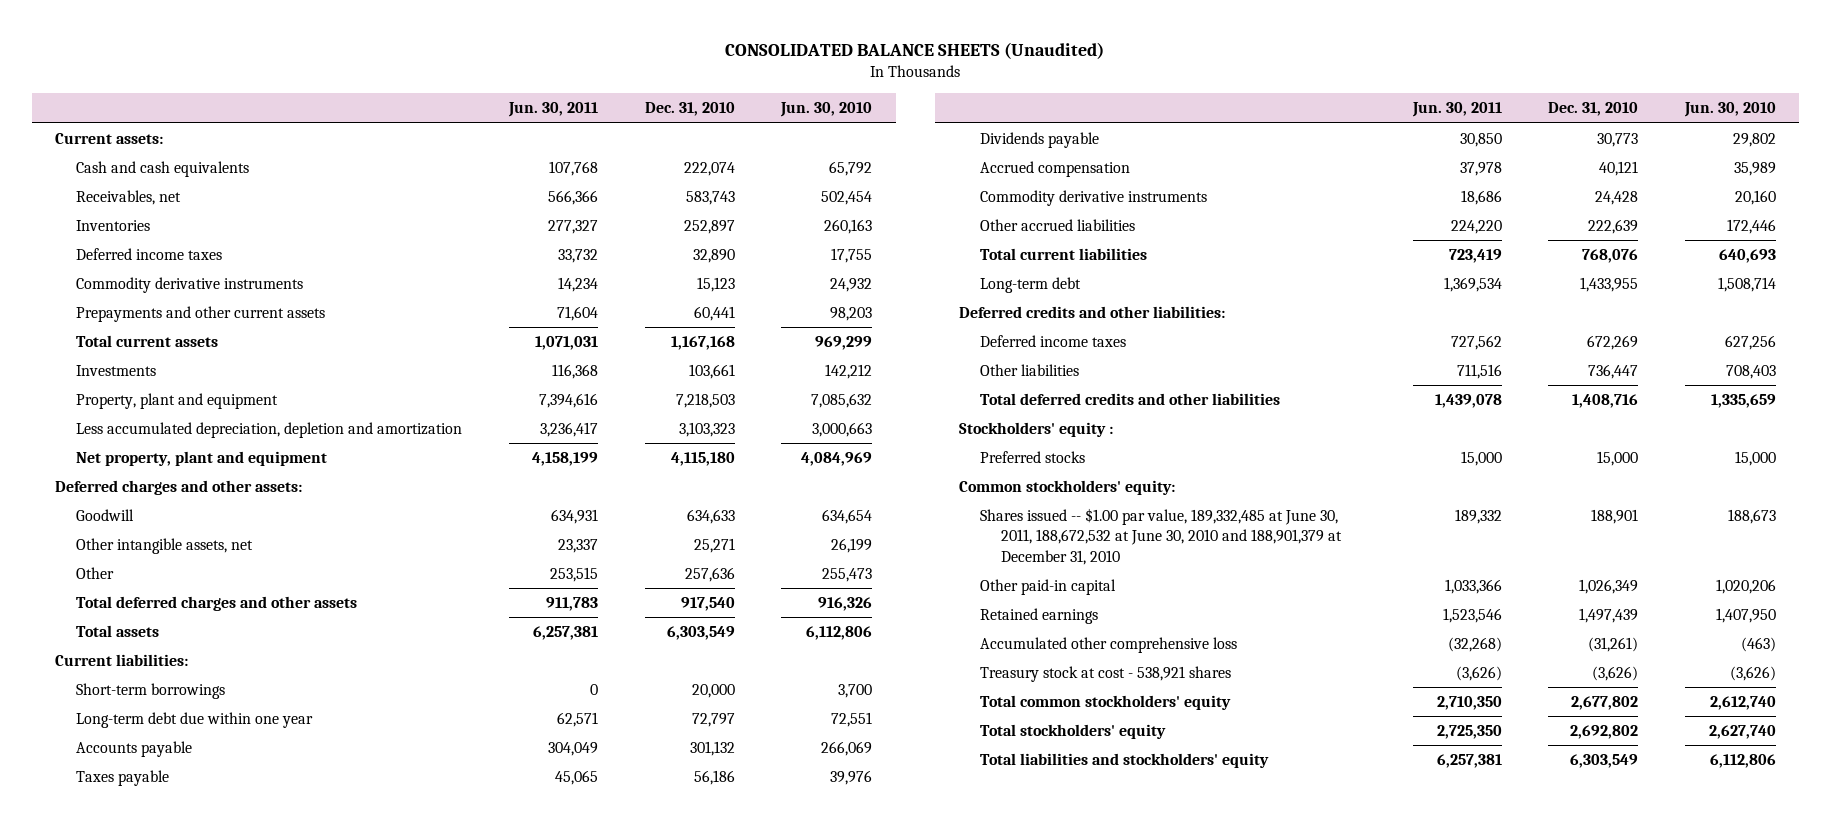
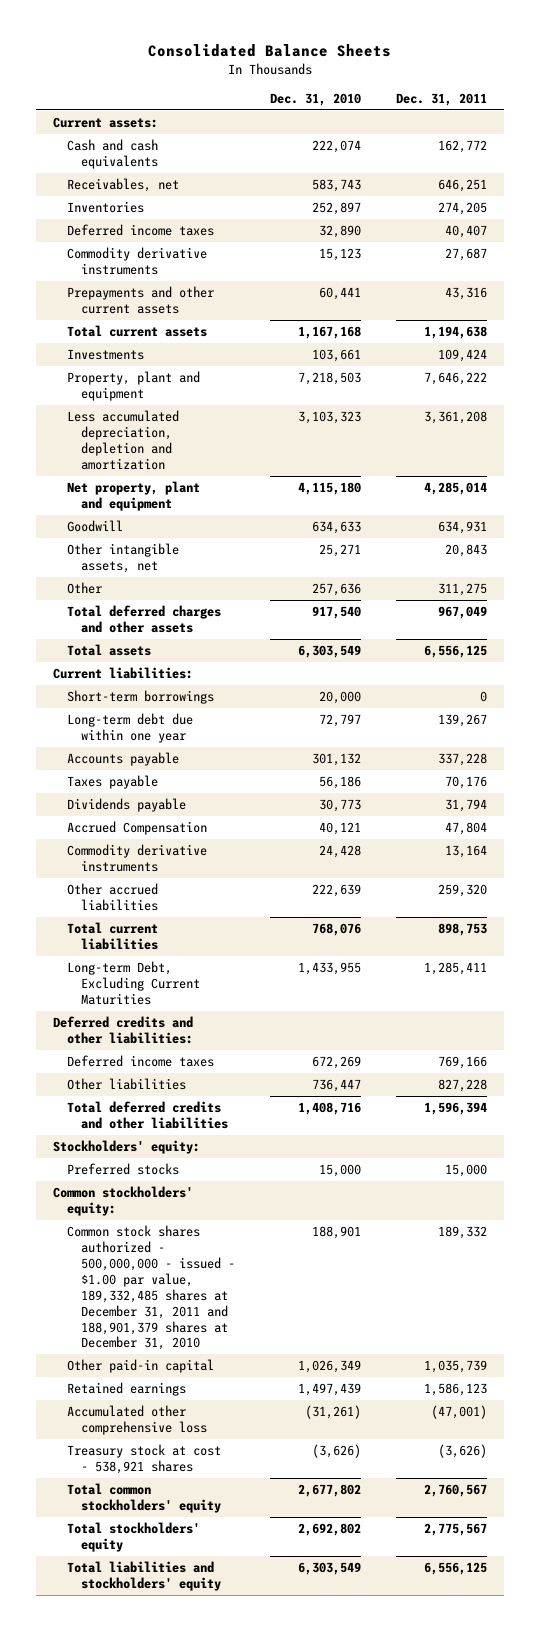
- CONSOLIDATED BALANCE SHEETS (Unaudited)
+ Consolidated Balance Sheets
- | Jun. 30, 2011 | Dec. 31, 2010 | Jun. 30, 2010
+ | Dec. 31, 2010 | Dec. 31, 2011
- Deferred charges and other assets:
- Accrued compensation | 37,978 | 40,121 | 35,989
+ Accrued Compensation | 40,121 | 47,804
- Long-term debt | 1,369,534 | 1,433,955 | 1,508,714
+ Long-term Debt, Excluding Current Maturities | 1,433,955 | 1,285,411
- Stockholders' equity :
+ Stockholders' equity:
- Shares issued -- $1.00 par value, 189,332,485 at June 30, 2011, 188,672,532 at June 30, 2010 and 188,901,379 at December 31, 2010 | 189,332 | 188,901 | 188,673
+ Common stock shares authorized - 500,000,000 - issued - $1.00 par value, 189,332,485 shares at December 31, 2011 and 188,901,379 shares at December 31, 2010 | 188,901 | 189,332

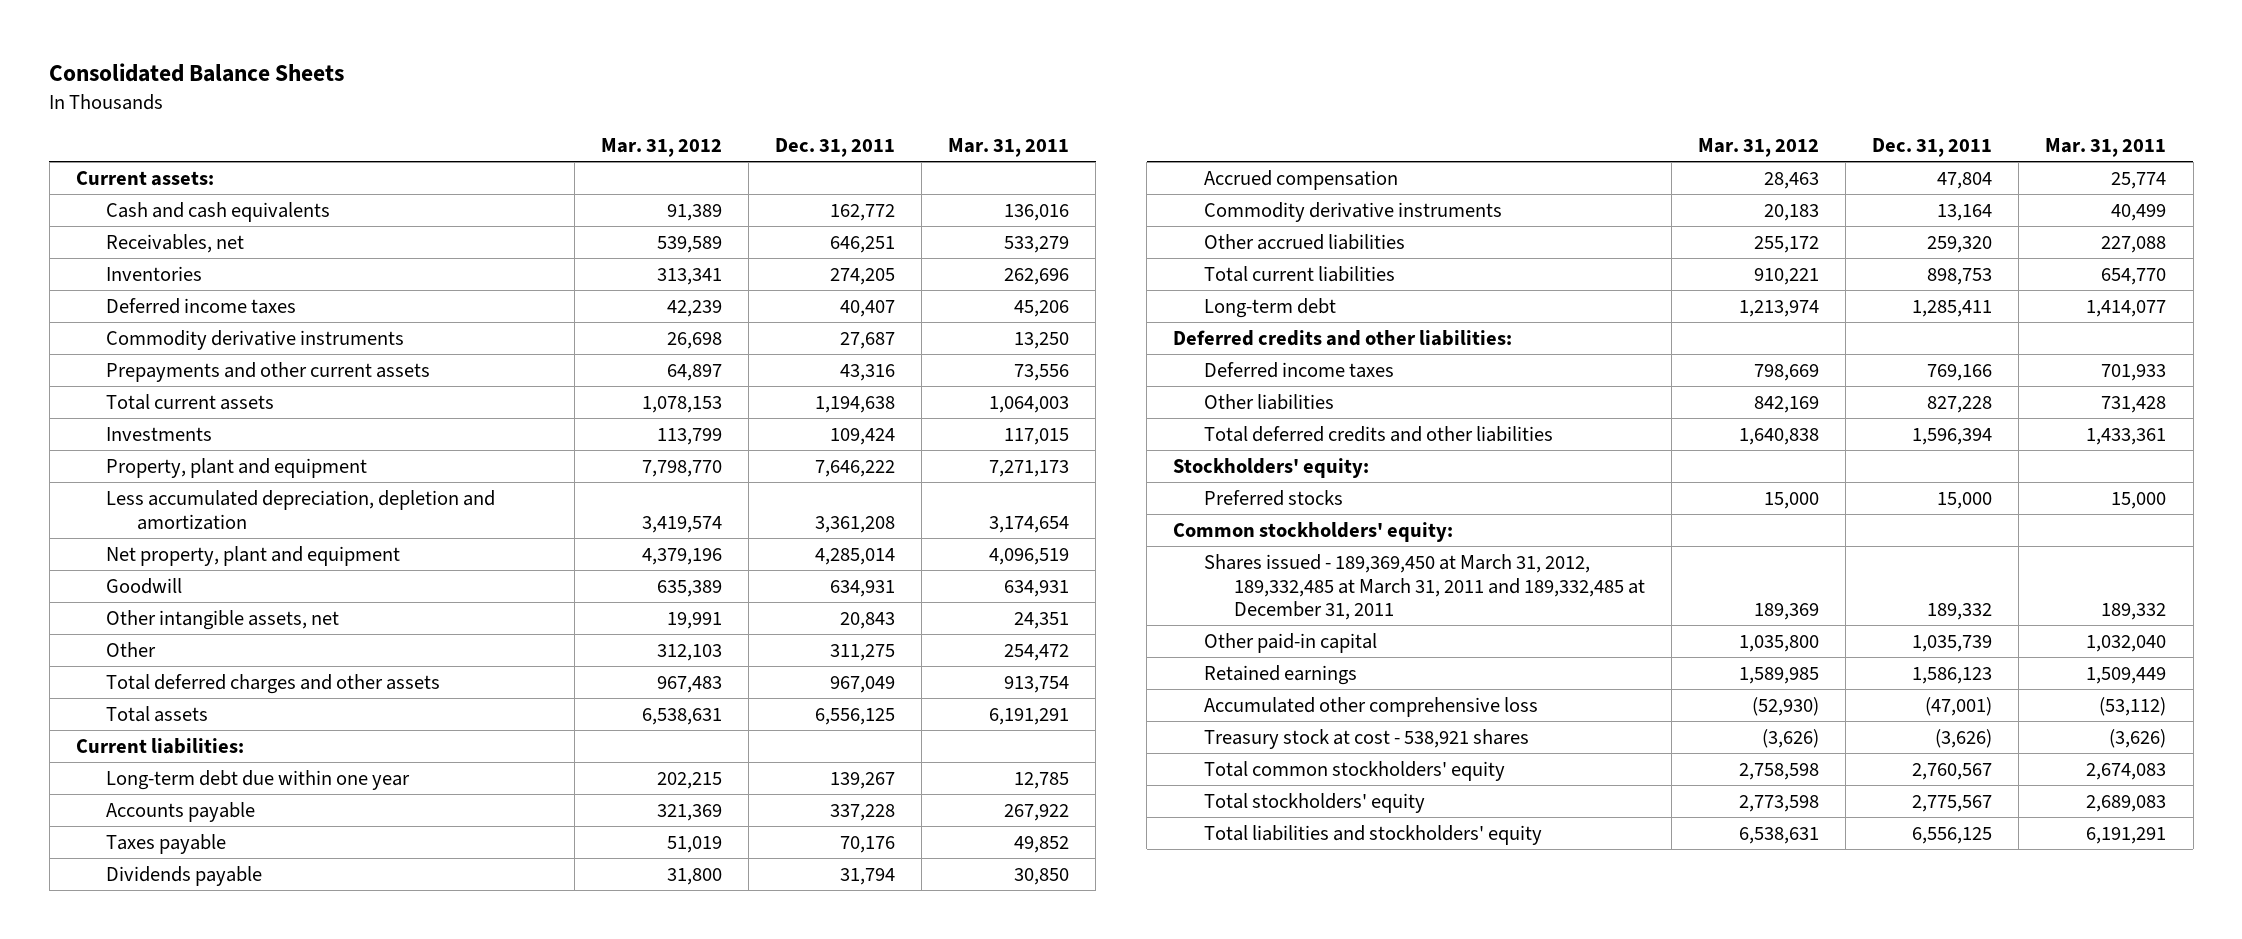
- | Dec. 31, 2010 | Dec. 31, 2011
+ | Mar. 31, 2012 | Dec. 31, 2011 | Mar. 31, 2011
- Short-term borrowings | 20,000 | 0
- Accrued Compensation | 40,121 | 47,804
+ Accrued compensation | 28,463 | 47,804 | 25,774
- Long-term Debt, Excluding Current Maturities | 1,433,955 | 1,285,411
+ Long-term debt | 1,213,974 | 1,285,411 | 1,414,077
- Common stock shares authorized - 500,000,000 - issued - $1.00 par value, 189,332,485 shares at December 31, 2011 and 188,901,379 shares at December 31, 2010 | 188,901 | 189,332
+ Shares issued - 189,369,450 at March 31, 2012, 189,332,485 at March 31, 2011 and 189,332,485 at December 31, 2011 | 189,369 | 189,332 | 189,332

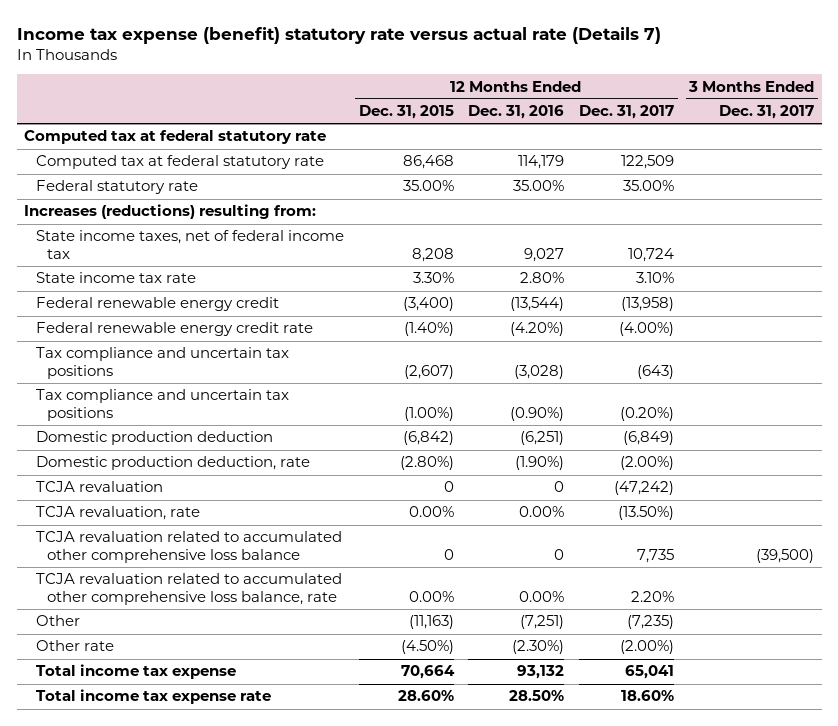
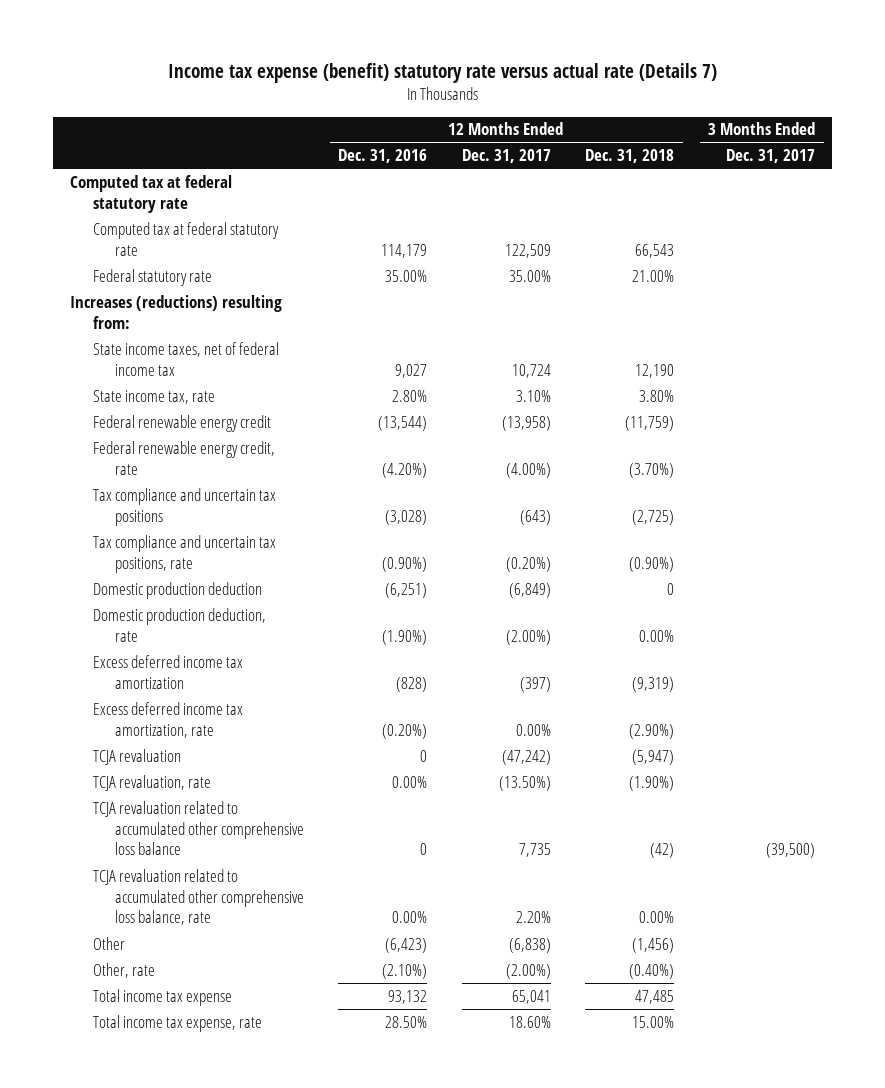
- | 12 Months Ended Dec. 31, 2015 | 12 Months Ended Dec. 31, 2016 | 12 Months Ended Dec. 31, 2017 | 3 Months Ended Dec. 31, 2017
+ | 12 Months Ended Dec. 31, 2016 | 12 Months Ended Dec. 31, 2017 | 12 Months Ended Dec. 31, 2018 | 3 Months Ended Dec. 31, 2017
- State income tax rate | 3.30% | 2.80% | 3.10% |
+ State income tax, rate | 2.80% | 3.10% | 3.80% |
- Federal renewable energy credit rate | (1.40%) | (4.20%) | (4.00%) |
+ Federal renewable energy credit, rate | (4.20%) | (4.00%) | (3.70%) |
- Tax compliance and uncertain tax positions | (1.00%) | (0.90%) | (0.20%) |
+ Tax compliance and uncertain tax positions, rate | (0.90%) | (0.20%) | (0.90%) |
+ Excess deferred income tax amortization | (828) | (397) | (9,319) |
+ Excess deferred income tax amortization, rate | (0.20%) | 0.00% | (2.90%) |
- Other | (11,163) | (7,251) | (7,235) |
- Other rate | (4.50%) | (2.30%) | (2.00%) |
+ Other | (6,423) | (6,838) | (1,456) |
+ Other, rate | (2.10%) | (2.00%) | (0.40%) |
- Total income tax expense rate | 28.60% | 28.50% | 18.60% |
+ Total income tax expense, rate | 28.50% | 18.60% | 15.00% |

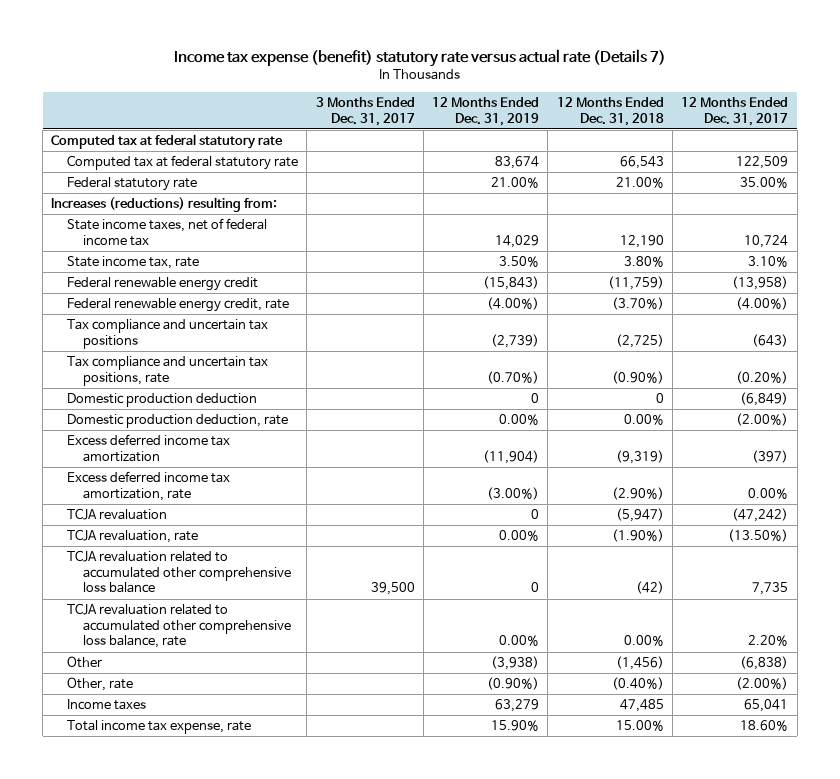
- | 12 Months Ended Dec. 31, 2016 | 12 Months Ended Dec. 31, 2017 | 12 Months Ended Dec. 31, 2018 | 3 Months Ended Dec. 31, 2017
+ | 3 Months Ended Dec. 31, 2017 | 12 Months Ended Dec. 31, 2019 | 12 Months Ended Dec. 31, 2018 | 12 Months Ended Dec. 31, 2017
- TCJA revaluation related to accumulated other comprehensive loss balance | 0 | 7,735 | (42) | (39,500)
+ TCJA revaluation related to accumulated other comprehensive loss balance | 39,500 | 0 | (42) | 7,735
- Total income tax expense | 93,132 | 65,041 | 47,485 |
+ Income taxes | | 63,279 | 47,485 | 65,041

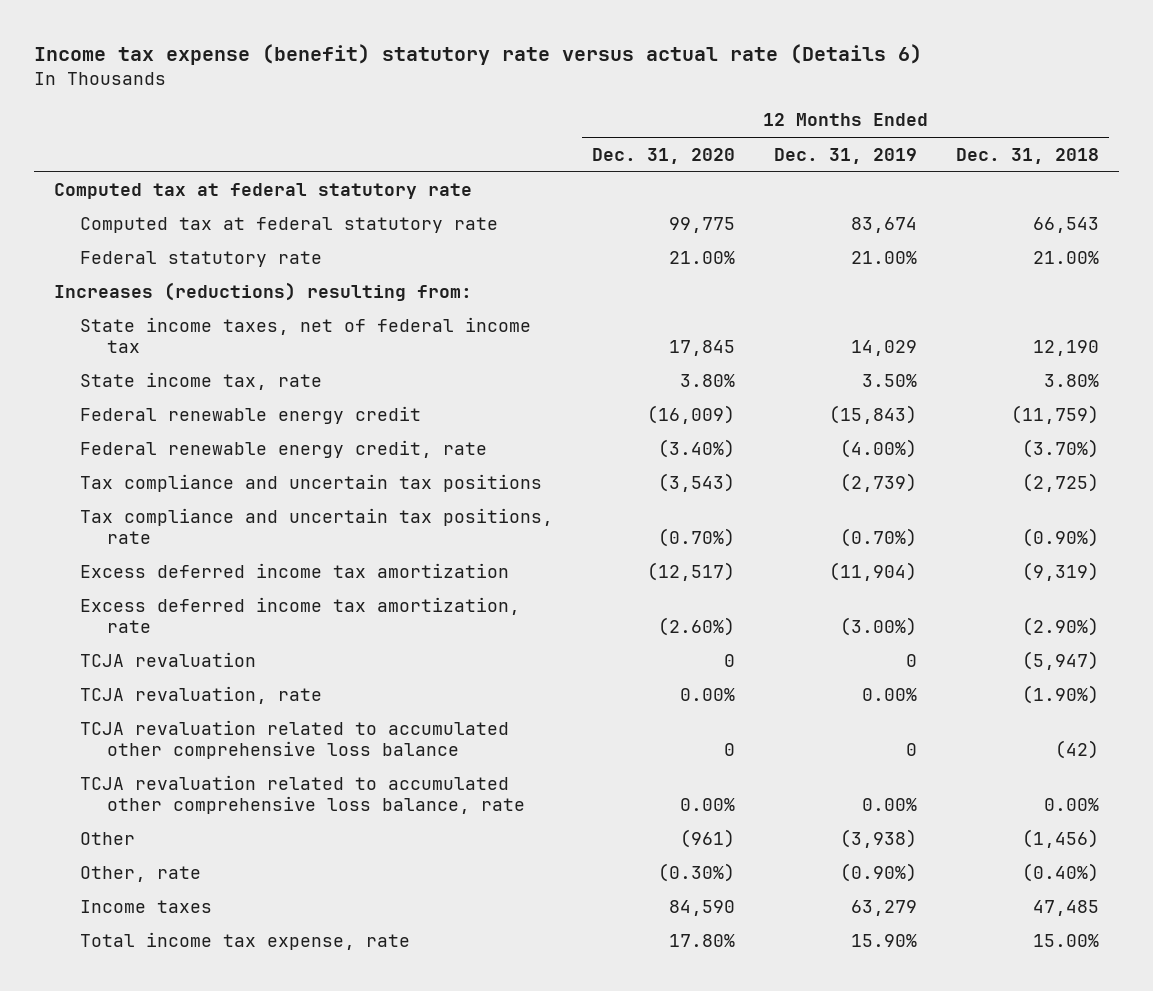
- Income tax expense (benefit) statutory rate versus actual rate (Details 7)
+ Income tax expense (benefit) statutory rate versus actual rate (Details 6)
- | 3 Months Ended Dec. 31, 2017 | 12 Months Ended Dec. 31, 2019 | 12 Months Ended Dec. 31, 2018 | 12 Months Ended Dec. 31, 2017
+ | 12 Months Ended Dec. 31, 2020 | 12 Months Ended Dec. 31, 2019 | 12 Months Ended Dec. 31, 2018
- Domestic production deduction | | 0 | 0 | (6,849)
- Domestic production deduction, rate | | 0.00% | 0.00% | (2.00%)

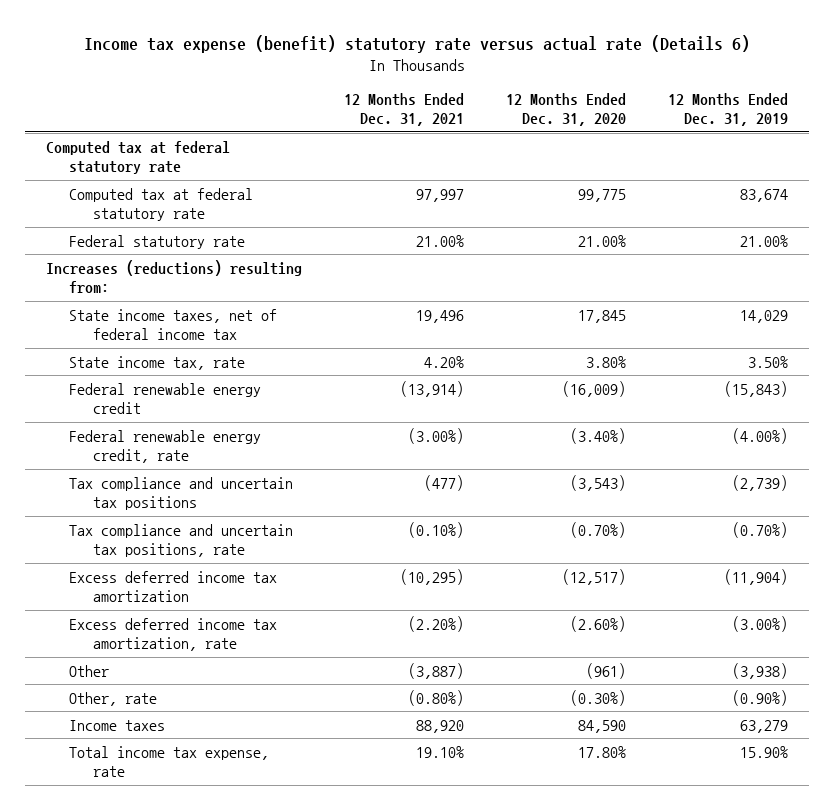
- | 12 Months Ended Dec. 31, 2020 | 12 Months Ended Dec. 31, 2019 | 12 Months Ended Dec. 31, 2018
+ | 12 Months Ended Dec. 31, 2021 | 12 Months Ended Dec. 31, 2020 | 12 Months Ended Dec. 31, 2019
- TCJA revaluation | 0 | 0 | (5,947)
- TCJA revaluation, rate | 0.00% | 0.00% | (1.90%)
- TCJA revaluation related to accumulated other comprehensive loss balance | 0 | 0 | (42)
- TCJA revaluation related to accumulated other comprehensive loss balance, rate | 0.00% | 0.00% | 0.00%

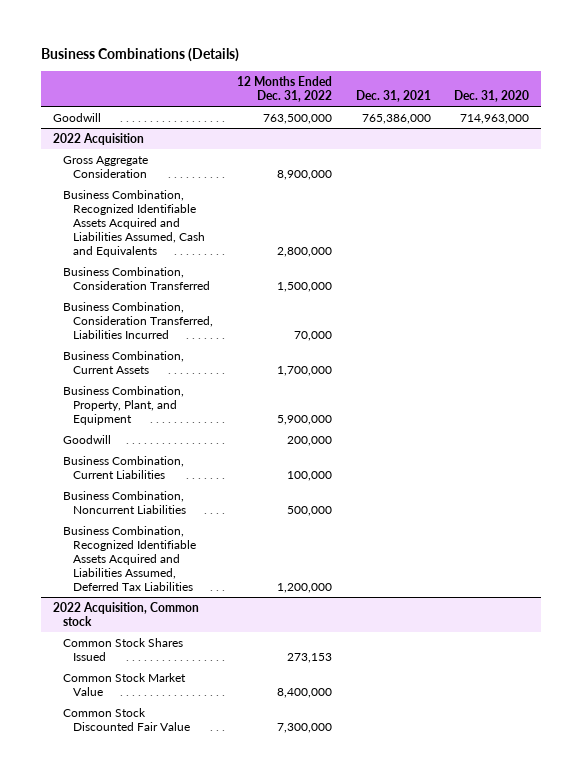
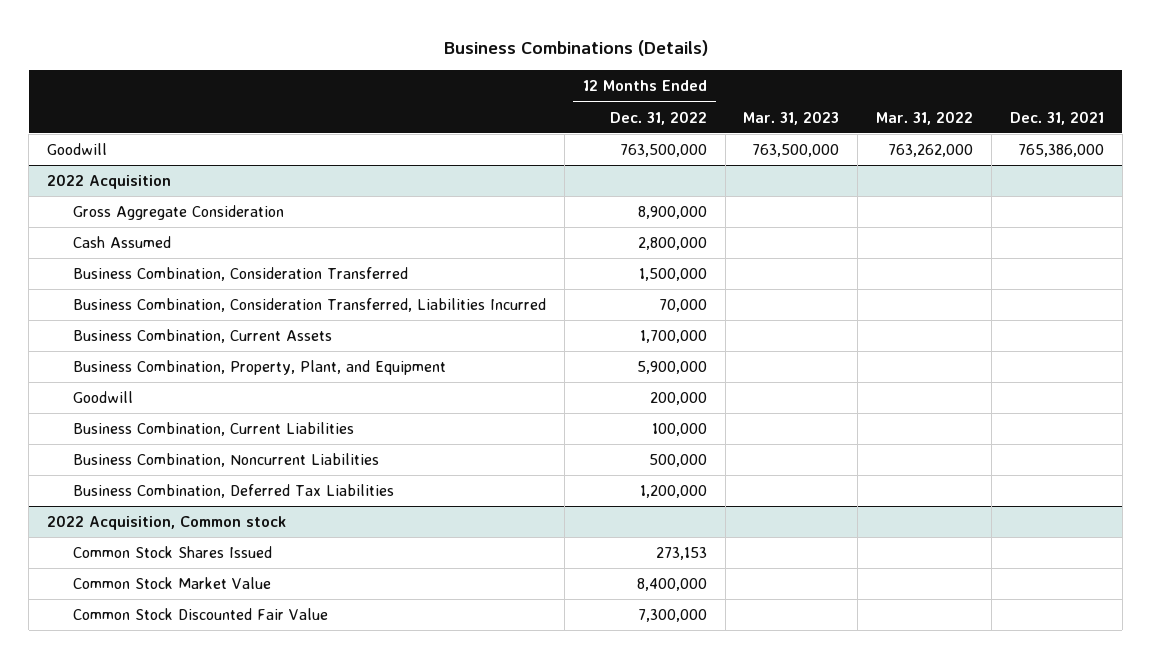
- | 12 Months Ended Dec. 31, 2022 | Dec. 31, 2021 | Dec. 31, 2020
+ | 12 Months Ended Dec. 31, 2022 | Mar. 31, 2023 | Mar. 31, 2022 | Dec. 31, 2021
@ 2022 Acquisition
- Business Combination, Recognized Identifiable Assets Acquired and Liabilities Assumed, Cash and Equivalents | 2,800,000 | |
+ Cash Assumed | 2,800,000 | | |
- Business Combination, Recognized Identifiable Assets Acquired and Liabilities Assumed, Deferred Tax Liabilities | 1,200,000 | |
+ Business Combination, Deferred Tax Liabilities | 1,200,000 | | |

